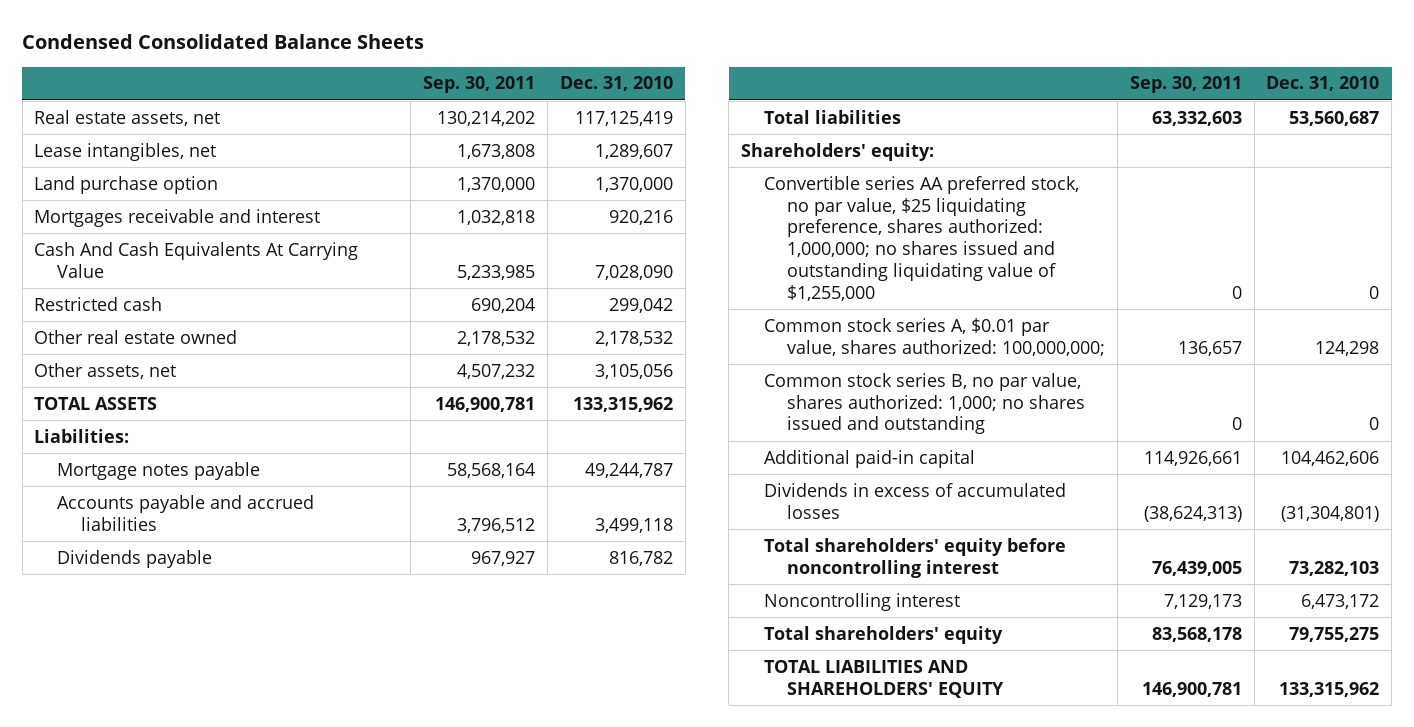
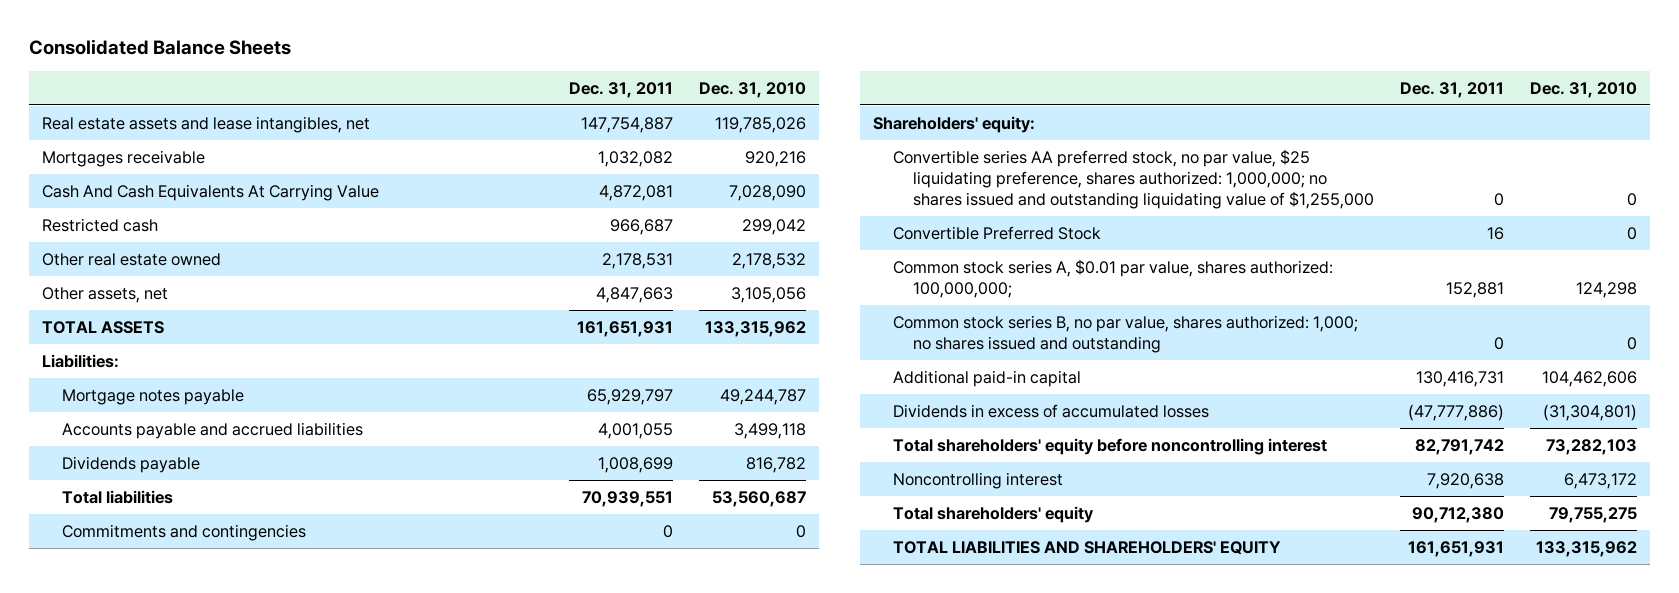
- Condensed Consolidated Balance Sheets
+ Consolidated Balance Sheets
- | Sep. 30, 2011 | Dec. 31, 2010
+ | Dec. 31, 2011 | Dec. 31, 2010
- Real estate assets, net | 130,214,202 | 117,125,419
- Lease intangibles, net | 1,673,808 | 1,289,607
- Land purchase option | 1,370,000 | 1,370,000
- Mortgages receivable and interest | 1,032,818 | 920,216
+ Real estate assets and lease intangibles, net | 147,754,887 | 119,785,026
+ Mortgages receivable | 1,032,082 | 920,216
+ Commitments and contingencies | 0 | 0
+ Convertible Preferred Stock | 16 | 0

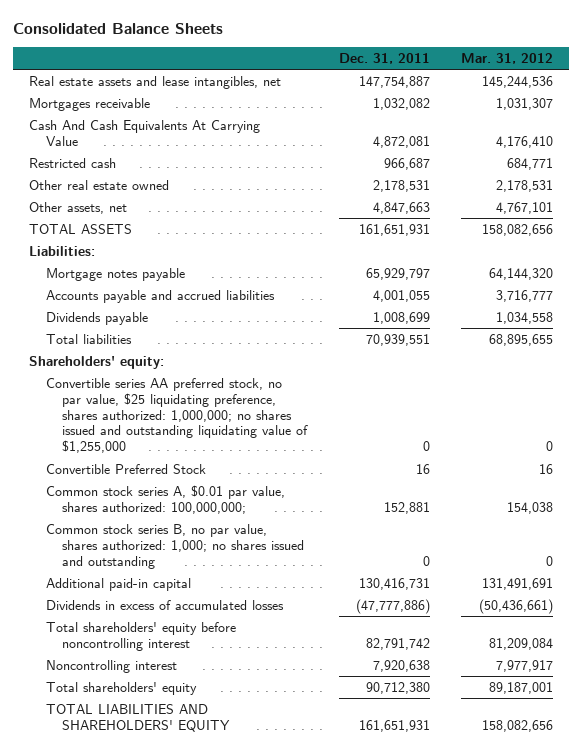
- | Dec. 31, 2011 | Dec. 31, 2010
+ | Dec. 31, 2011 | Mar. 31, 2012
- Commitments and contingencies | 0 | 0

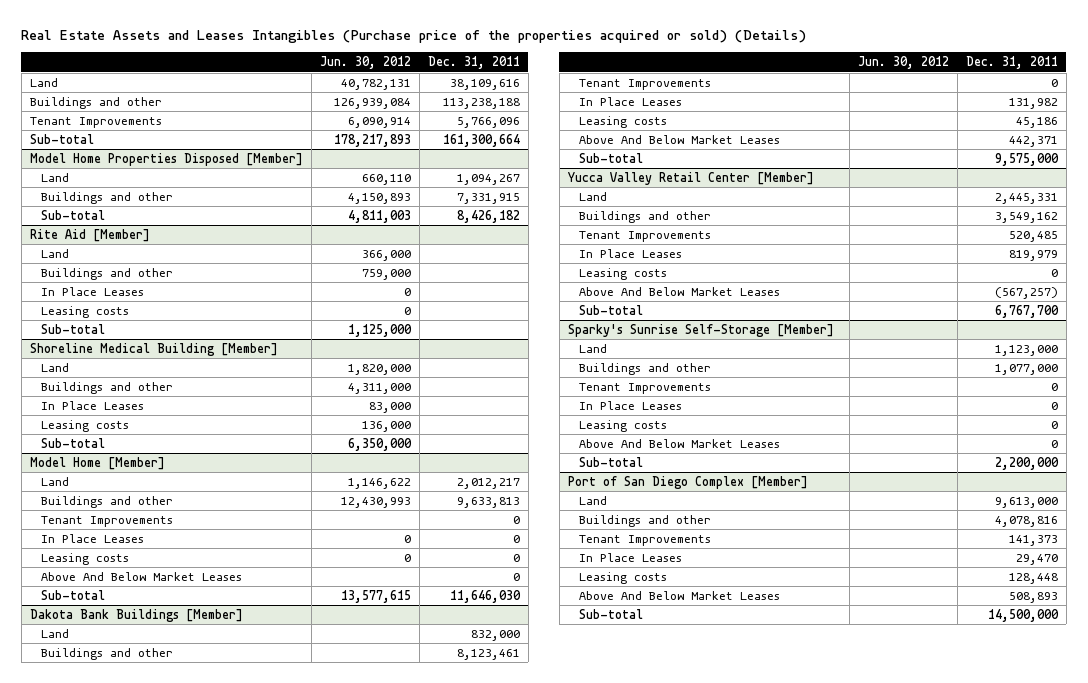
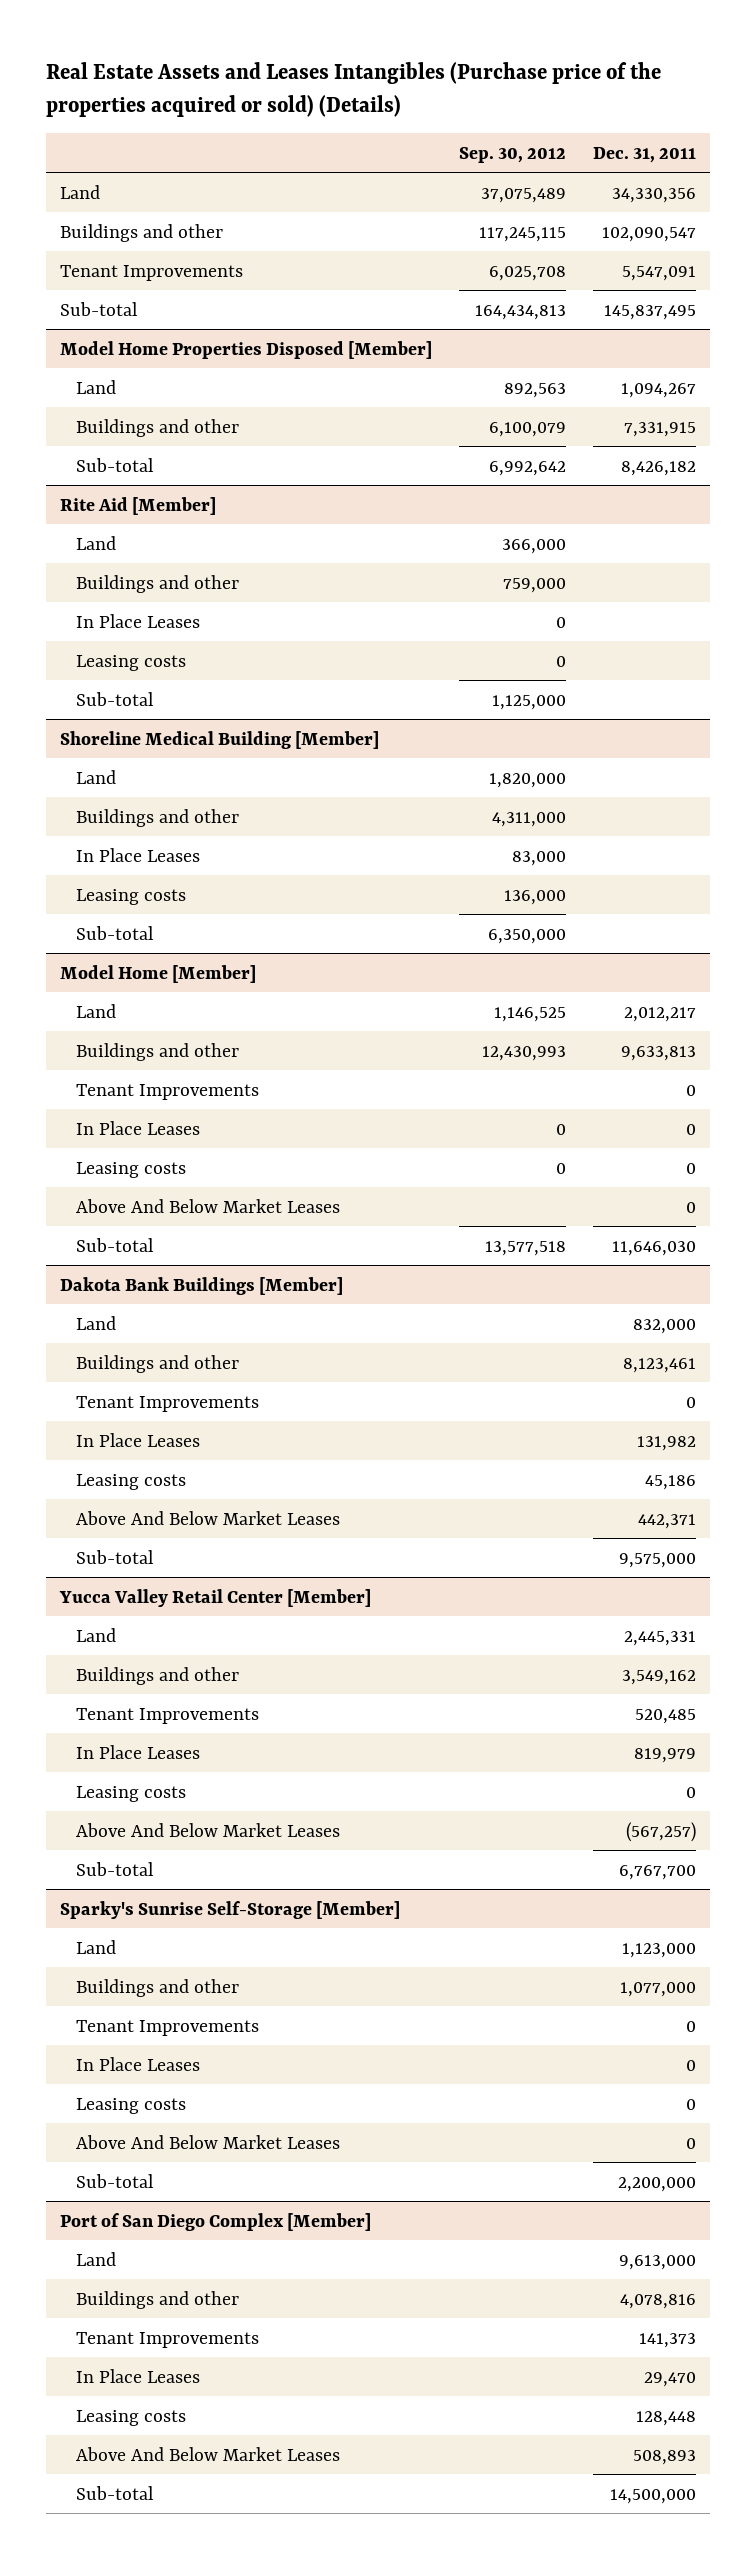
- | Jun. 30, 2012 | Dec. 31, 2011
+ | Sep. 30, 2012 | Dec. 31, 2011
- Land | 40,782,131 | 38,109,616
- Buildings and other | 126,939,084 | 113,238,188
- Tenant Improvements | 6,090,914 | 5,766,096
- Sub-total | 178,217,893 | 161,300,664
+ Land | 37,075,489 | 34,330,356
+ Buildings and other | 117,245,115 | 102,090,547
+ Tenant Improvements | 6,025,708 | 5,547,091
+ Sub-total | 164,434,813 | 145,837,495

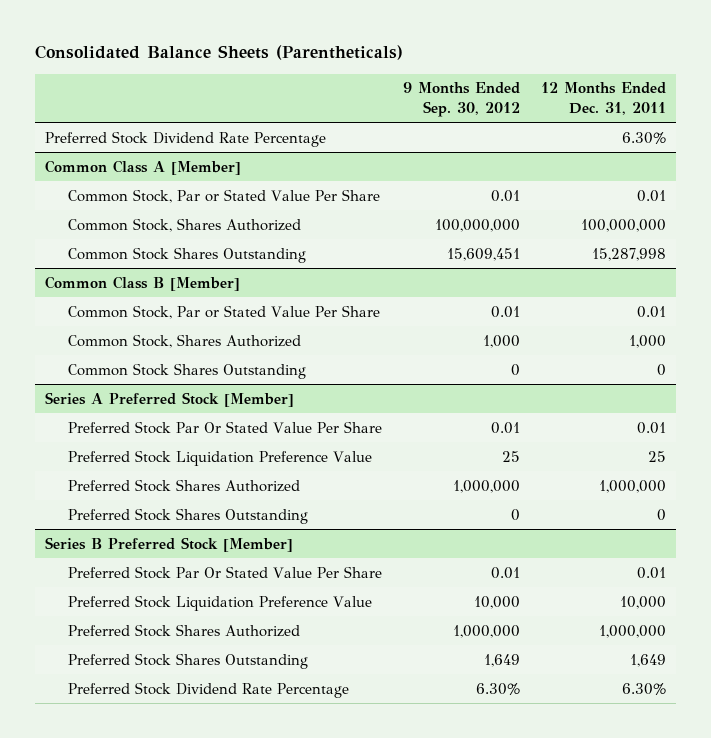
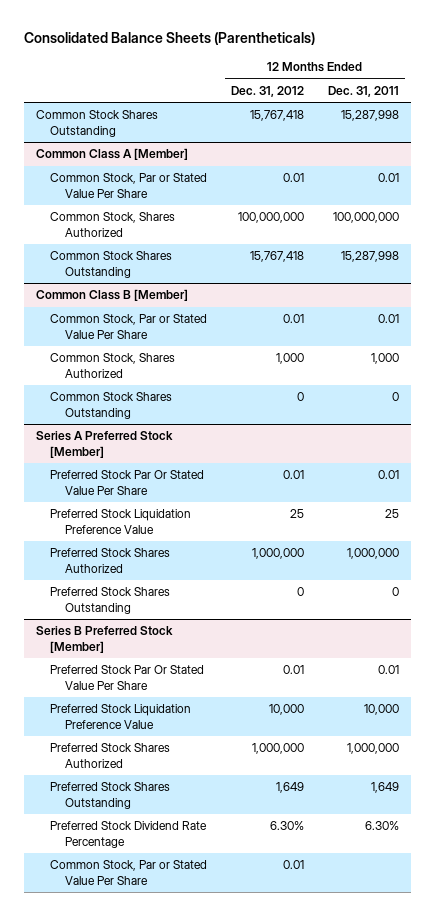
- | 9 Months Ended Sep. 30, 2012 | 12 Months Ended Dec. 31, 2011
+ | 12 Months Ended Dec. 31, 2012 | 12 Months Ended Dec. 31, 2011
- Preferred Stock Dividend Rate Percentage | | 6.30%
+ Common Stock Shares Outstanding | 15,767,418 | 15,287,998
@ Series B Preferred Stock [Member]
+ Common Stock, Par or Stated Value Per Share | 0.01 |

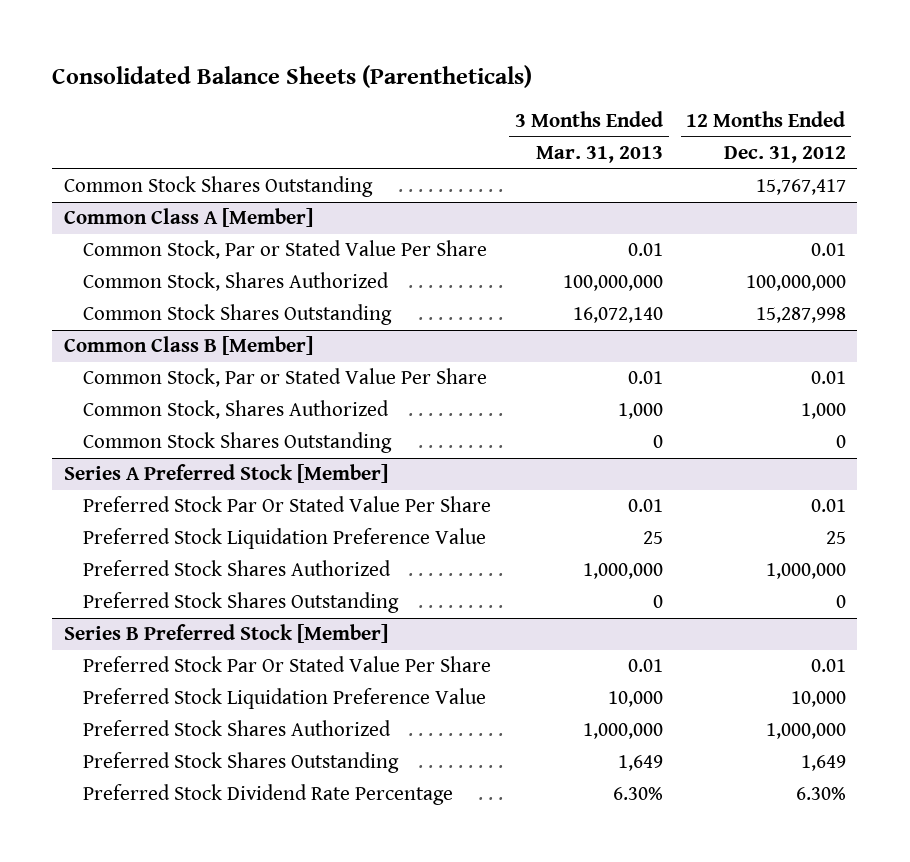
- | 12 Months Ended Dec. 31, 2012 | 12 Months Ended Dec. 31, 2011
+ | 3 Months Ended Mar. 31, 2013 | 12 Months Ended Dec. 31, 2012
- Common Stock Shares Outstanding | 15,767,418 | 15,287,998
+ Common Stock Shares Outstanding | | 15,767,417
@ Common Class A [Member]
- Common Stock Shares Outstanding | 15,767,418 | 15,287,998
+ Common Stock Shares Outstanding | 16,072,140 | 15,287,998
@ Series B Preferred Stock [Member]
- Common Stock, Par or Stated Value Per Share | 0.01 |

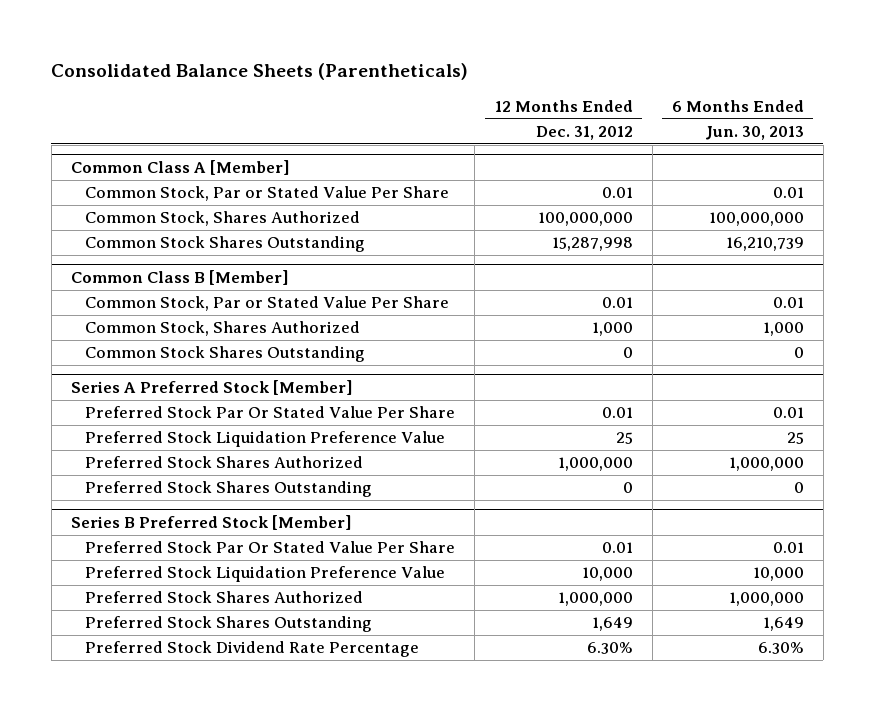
- | 3 Months Ended Mar. 31, 2013 | 12 Months Ended Dec. 31, 2012
+ | 12 Months Ended Dec. 31, 2012 | 6 Months Ended Jun. 30, 2013
- Common Stock Shares Outstanding | | 15,767,417

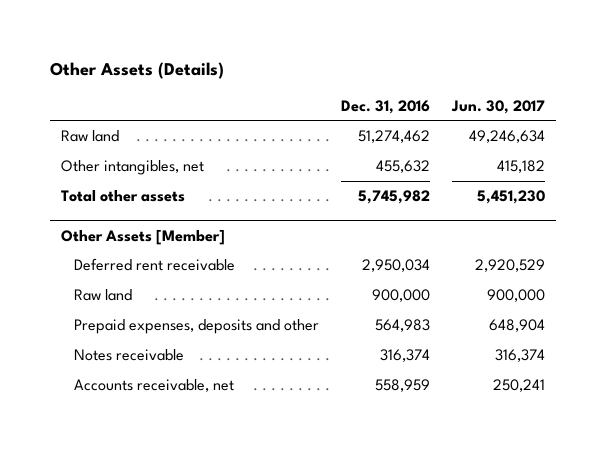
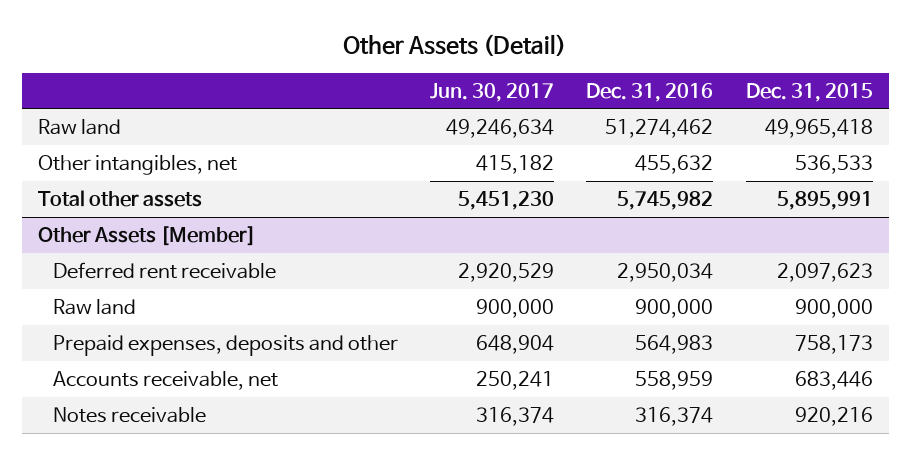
- Other Assets (Details)
+ Other Assets (Detail)
- | Dec. 31, 2016 | Jun. 30, 2017
+ | Jun. 30, 2017 | Dec. 31, 2016 | Dec. 31, 2015
@ Other Assets [Member]
moved down: Notes receivable | 316,374 | 316,374 | 920,216

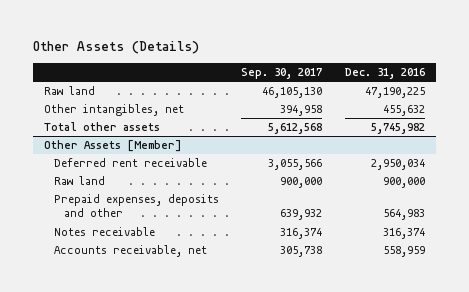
- Other Assets (Detail)
+ Other Assets (Details)
- | Jun. 30, 2017 | Dec. 31, 2016 | Dec. 31, 2015
+ | Sep. 30, 2017 | Dec. 31, 2016
- Raw land | 49,246,634 | 51,274,462 | 49,965,418
+ Raw land | 46,105,130 | 47,190,225
@ Other Assets [Member]
moved down: Accounts receivable, net | 305,738 | 558,959

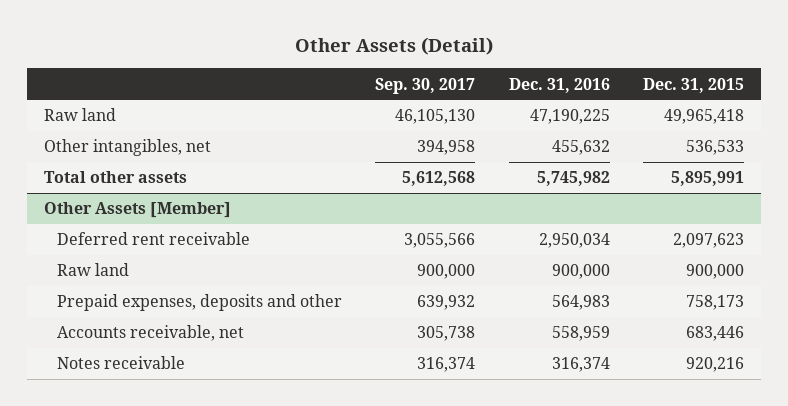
- Other Assets (Details)
+ Other Assets (Detail)
- | Sep. 30, 2017 | Dec. 31, 2016
+ | Sep. 30, 2017 | Dec. 31, 2016 | Dec. 31, 2015
@ Other Assets [Member]
moved down: Notes receivable | 316,374 | 316,374 | 920,216

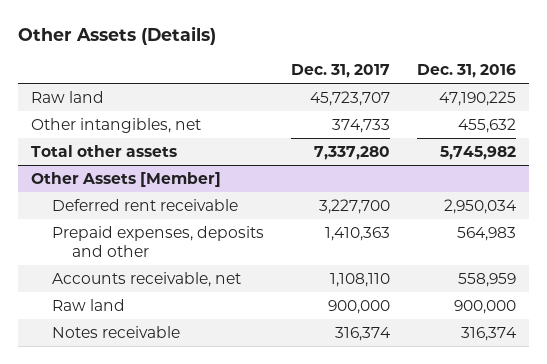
- Other Assets (Detail)
+ Other Assets (Details)
- | Sep. 30, 2017 | Dec. 31, 2016 | Dec. 31, 2015
+ | Dec. 31, 2017 | Dec. 31, 2016
@ Other Assets [Member]
moved down: Raw land | 900,000 | 900,000

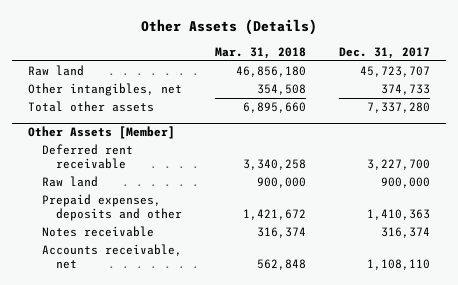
- | Dec. 31, 2017 | Dec. 31, 2016
+ | Mar. 31, 2018 | Dec. 31, 2017
@ Other Assets [Member]
moved down: Prepaid expenses, deposits and other | 1,421,672 | 1,410,363
moved down: Accounts receivable, net | 562,848 | 1,108,110

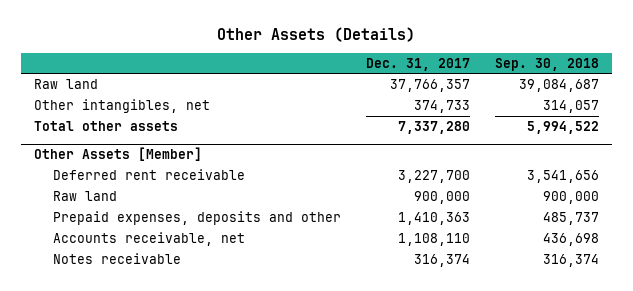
- | Mar. 31, 2018 | Dec. 31, 2017
+ | Dec. 31, 2017 | Sep. 30, 2018
- Raw land | 46,856,180 | 45,723,707
+ Raw land | 37,766,357 | 39,084,687
@ Other Assets [Member]
moved down: Notes receivable | 316,374 | 316,374

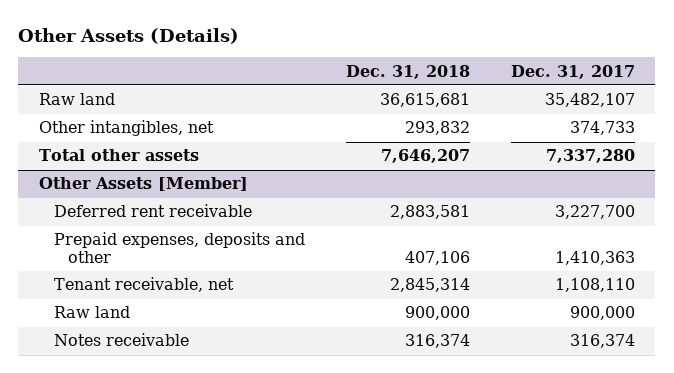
- | Dec. 31, 2017 | Sep. 30, 2018
+ | Dec. 31, 2018 | Dec. 31, 2017
- Raw land | 37,766,357 | 39,084,687
+ Raw land | 36,615,681 | 35,482,107
@ Other Assets [Member]
- Accounts receivable, net | 1,108,110 | 436,698
+ Tenant receivable, net | 2,845,314 | 1,108,110
moved down: Raw land | 900,000 | 900,000

